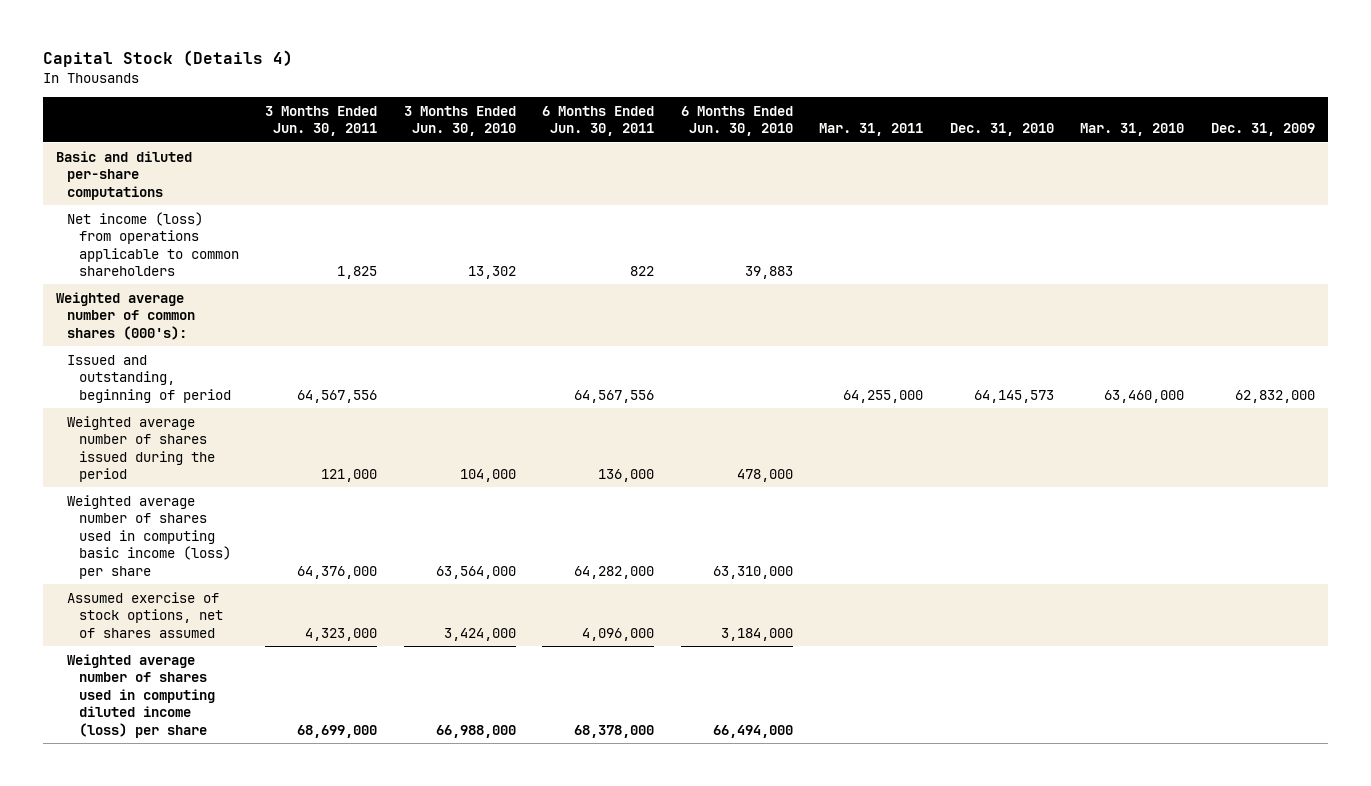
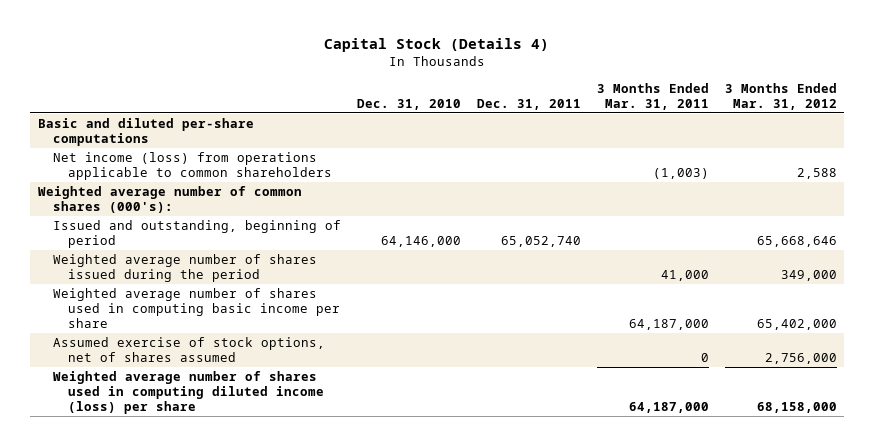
- | 3 Months Ended Jun. 30, 2011 | 3 Months Ended Jun. 30, 2010 | 6 Months Ended Jun. 30, 2011 | 6 Months Ended Jun. 30, 2010 | Mar. 31, 2011 | Dec. 31, 2010 | Mar. 31, 2010 | Dec. 31, 2009
+ | Dec. 31, 2010 | Dec. 31, 2011 | 3 Months Ended Mar. 31, 2011 | 3 Months Ended Mar. 31, 2012
- Issued and outstanding, beginning of period | 64,567,556 | | 64,567,556 | | 64,255,000 | 64,145,573 | 63,460,000 | 62,832,000
+ Issued and outstanding, beginning of period | 64,146,000 | 65,052,740 | | 65,668,646
- Weighted average number of shares used in computing basic income (loss) per share | 64,376,000 | 63,564,000 | 64,282,000 | 63,310,000 | | | |
+ Weighted average number of shares used in computing basic income per share | | | 64,187,000 | 65,402,000

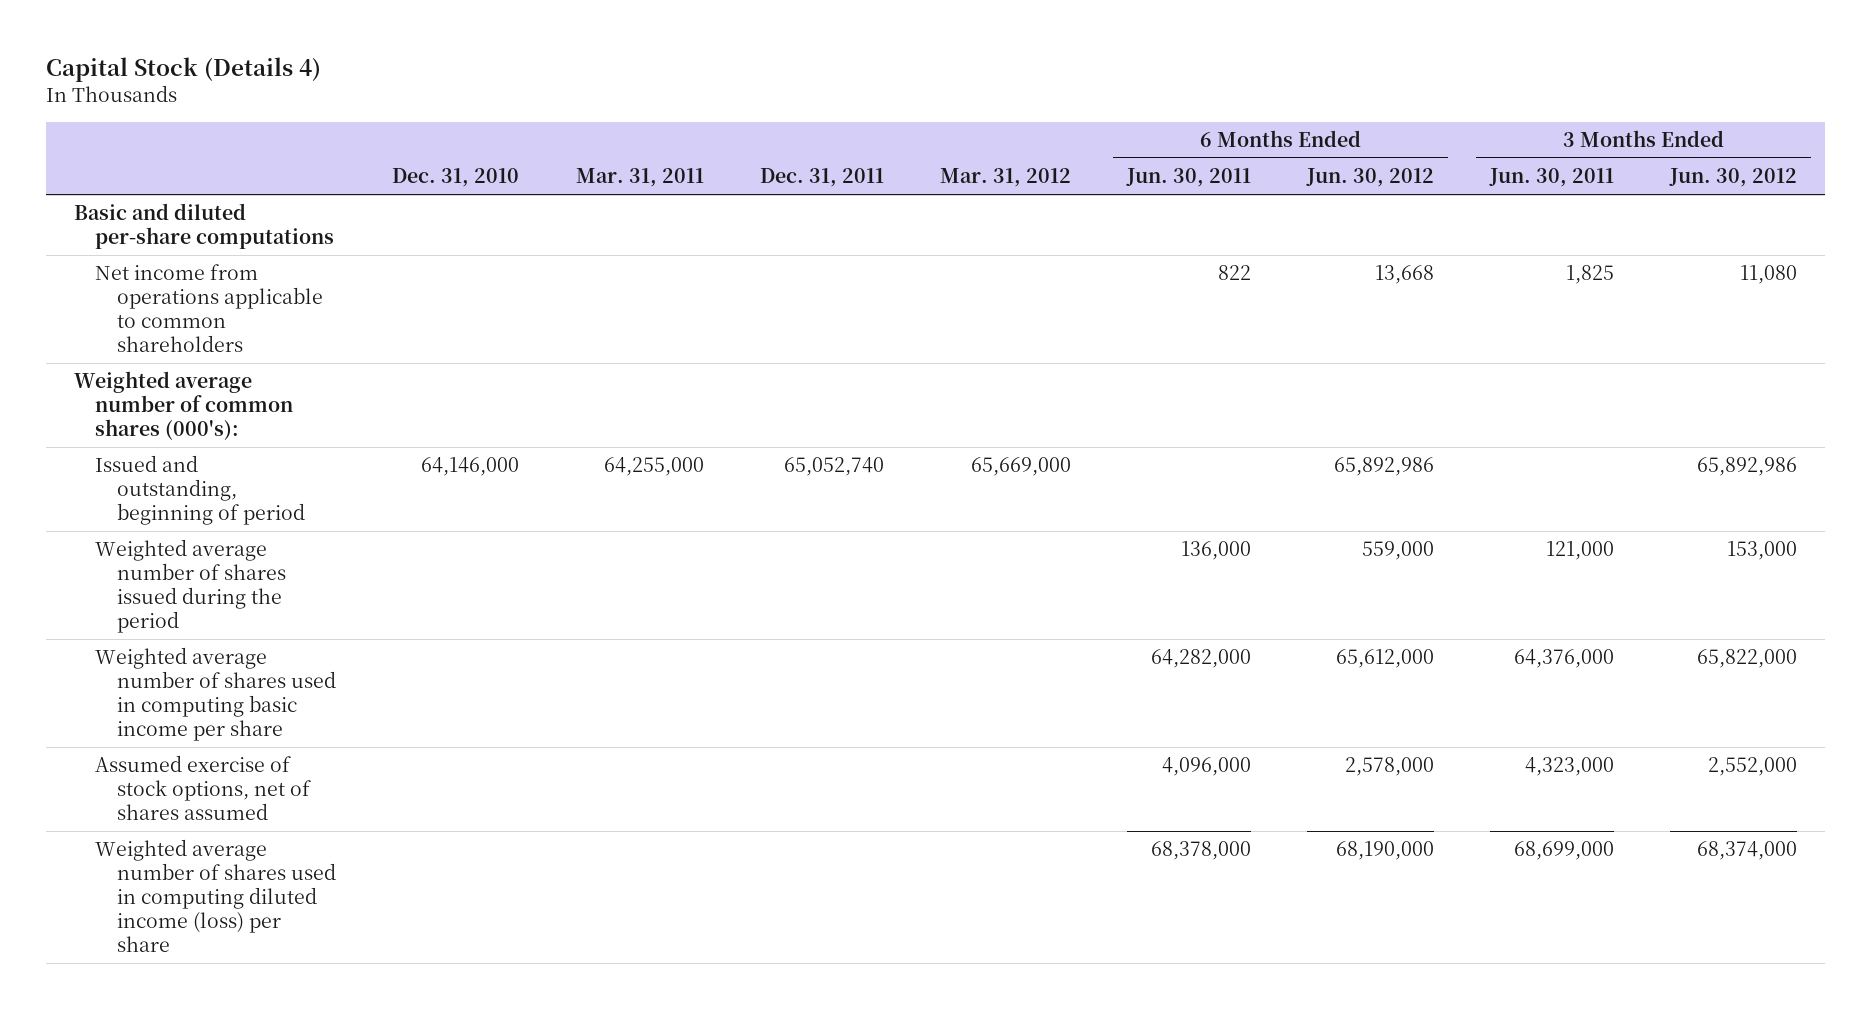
- | Dec. 31, 2010 | Dec. 31, 2011 | 3 Months Ended Mar. 31, 2011 | 3 Months Ended Mar. 31, 2012
+ | Dec. 31, 2010 | Mar. 31, 2011 | Dec. 31, 2011 | Mar. 31, 2012 | 6 Months Ended Jun. 30, 2011 | 6 Months Ended Jun. 30, 2012 | 3 Months Ended Jun. 30, 2011 | 3 Months Ended Jun. 30, 2012
- Net income (loss) from operations applicable to common shareholders | | | (1,003) | 2,588
+ Net income from operations applicable to common shareholders | | | | | 822 | 13,668 | 1,825 | 11,080

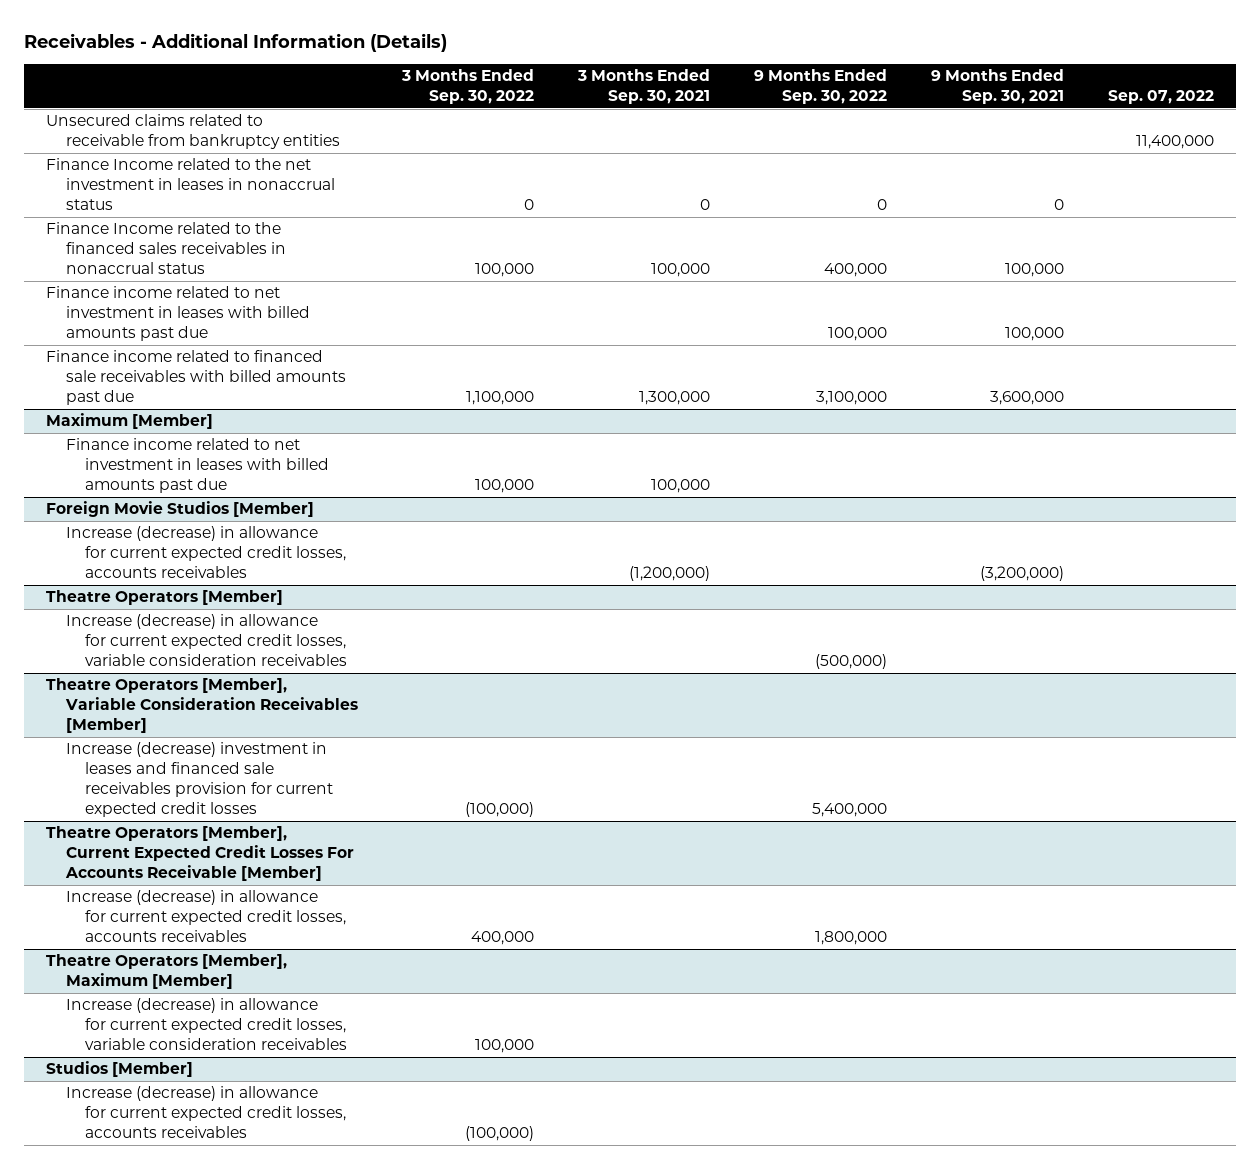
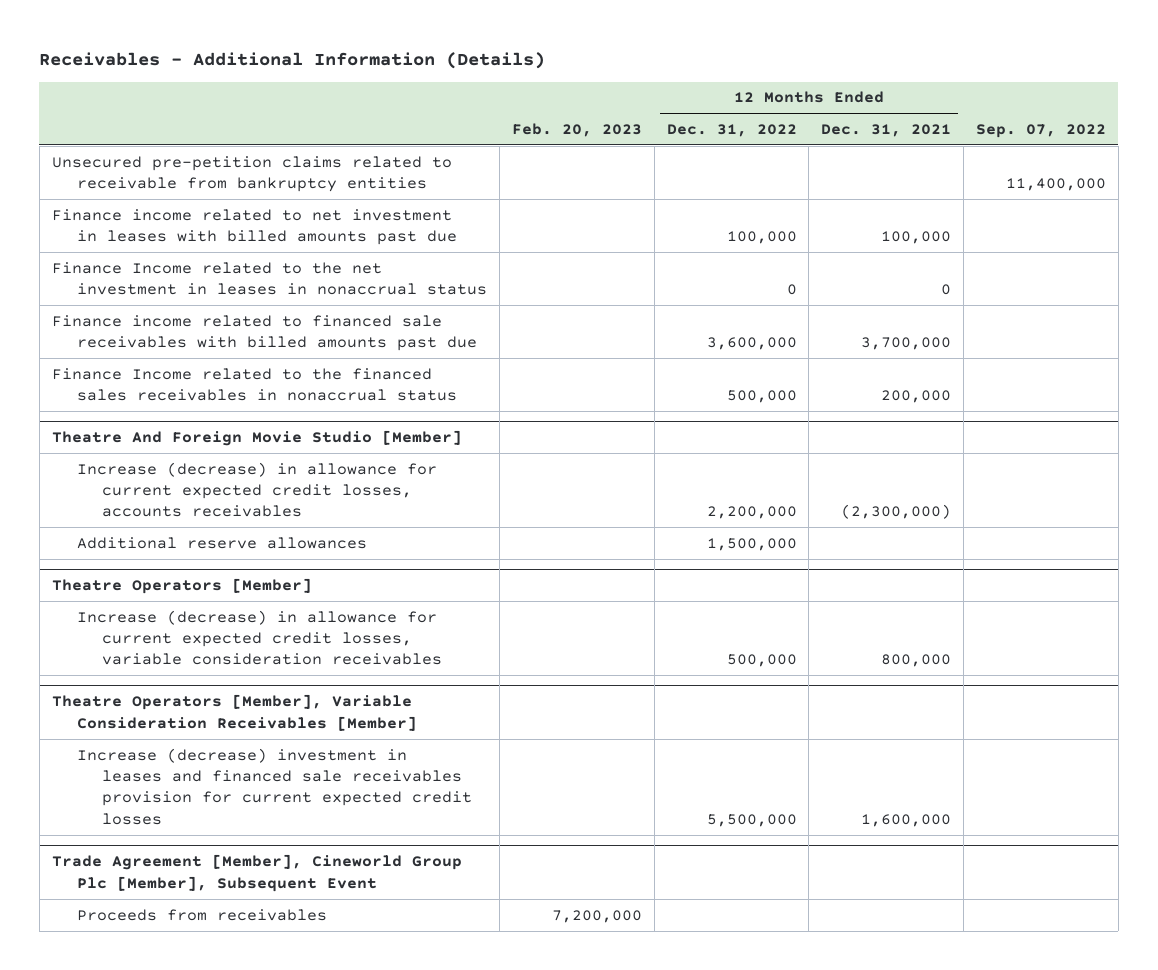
- | 3 Months Ended Sep. 30, 2022 | 3 Months Ended Sep. 30, 2021 | 9 Months Ended Sep. 30, 2022 | 9 Months Ended Sep. 30, 2021 | Sep. 07, 2022
+ | Feb. 20, 2023 | 12 Months Ended Dec. 31, 2022 | 12 Months Ended Dec. 31, 2021 | Sep. 07, 2022
- Unsecured claims related to receivable from bankruptcy entities | | | | | 11,400,000
+ Unsecured pre-petition claims related to receivable from bankruptcy entities | | | | 11,400,000
moved down: Finance Income related to the net investment in leases in nonaccrual status | | 0 | 0 |
- Maximum [Member]
- Finance income related to net investment in leases with billed amounts past due | 100,000 | 100,000 | | |
- Foreign Movie Studios [Member]
- Increase (decrease) in allowance for current expected credit losses, accounts receivables | | (1,200,000) | | (3,200,000) |
moved down: Finance Income related to the financed sales receivables in nonaccrual status | | 500,000 | 200,000 |
+ Theatre And Foreign Movie Studio [Member]
+ Increase (decrease) in allowance for current expected credit losses, accounts receivables | | 2,200,000 | (2,300,000) |
+ Additional reserve allowances | | 1,500,000 | |
- Theatre Operators [Member], Current Expected Credit Losses For Accounts Receivable [Member]
- Increase (decrease) in allowance for current expected credit losses, accounts receivables | 400,000 | | 1,800,000 | |
- Theatre Operators [Member], Maximum [Member]
- Increase (decrease) in allowance for current expected credit losses, variable consideration receivables | 100,000 | | | |
- Studios [Member]
- Increase (decrease) in allowance for current expected credit losses, accounts receivables | (100,000) | | | |
+ Trade Agreement [Member], Cineworld Group Plc [Member], Subsequent Event
+ Proceeds from receivables | 7,200,000 | | |

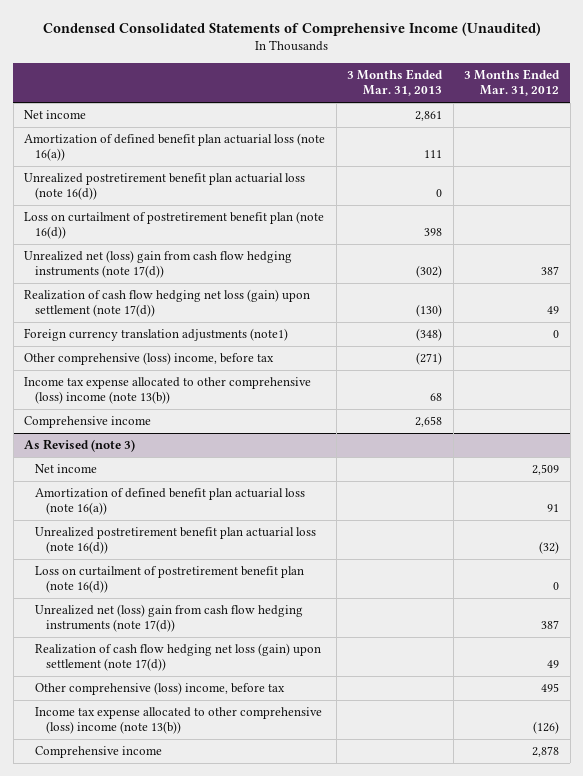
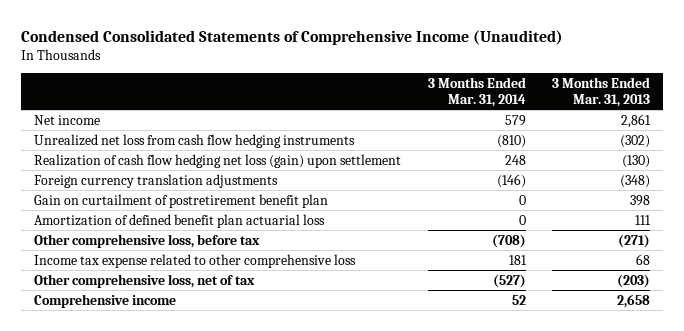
- | 3 Months Ended Mar. 31, 2013 | 3 Months Ended Mar. 31, 2012
+ | 3 Months Ended Mar. 31, 2014 | 3 Months Ended Mar. 31, 2013
- Amortization of defined benefit plan actuarial loss (note 16(a)) | 111 |
- Unrealized postretirement benefit plan actuarial loss (note 16(d)) | 0 |
- Loss on curtailment of postretirement benefit plan (note 16(d)) | 398 |
- Unrealized net (loss) gain from cash flow hedging instruments (note 17(d)) | (302) | 387
- Realization of cash flow hedging net loss (gain) upon settlement (note 17(d)) | (130) | 49
- Foreign currency translation adjustments (note1) | (348) | 0
- Other comprehensive (loss) income, before tax | (271) |
- Income tax expense allocated to other comprehensive (loss) income (note 13(b)) | 68 |
+ Unrealized net loss from cash flow hedging instruments | (810) | (302)
+ Realization of cash flow hedging net loss (gain) upon settlement | 248 | (130)
+ Foreign currency translation adjustments | (146) | (348)
+ Gain on curtailment of postretirement benefit plan | 0 | 398
+ Amortization of defined benefit plan actuarial loss | 0 | 111
+ Other comprehensive loss, before tax | (708) | (271)
+ Income tax expense related to other comprehensive loss | 181 | 68
+ Other comprehensive loss, net of tax | (527) | (203)
- As Revised (note 3)
- Net income | | 2,509
- Amortization of defined benefit plan actuarial loss (note 16(a)) | | 91
- Unrealized postretirement benefit plan actuarial loss (note 16(d)) | | (32)
- Loss on curtailment of postretirement benefit plan (note 16(d)) | | 0
- Unrealized net (loss) gain from cash flow hedging instruments (note 17(d)) | | 387
- Realization of cash flow hedging net loss (gain) upon settlement (note 17(d)) | | 49
- Other comprehensive (loss) income, before tax | | 495
- Income tax expense allocated to other comprehensive (loss) income (note 13(b)) | | (126)
- Comprehensive income | | 2,878

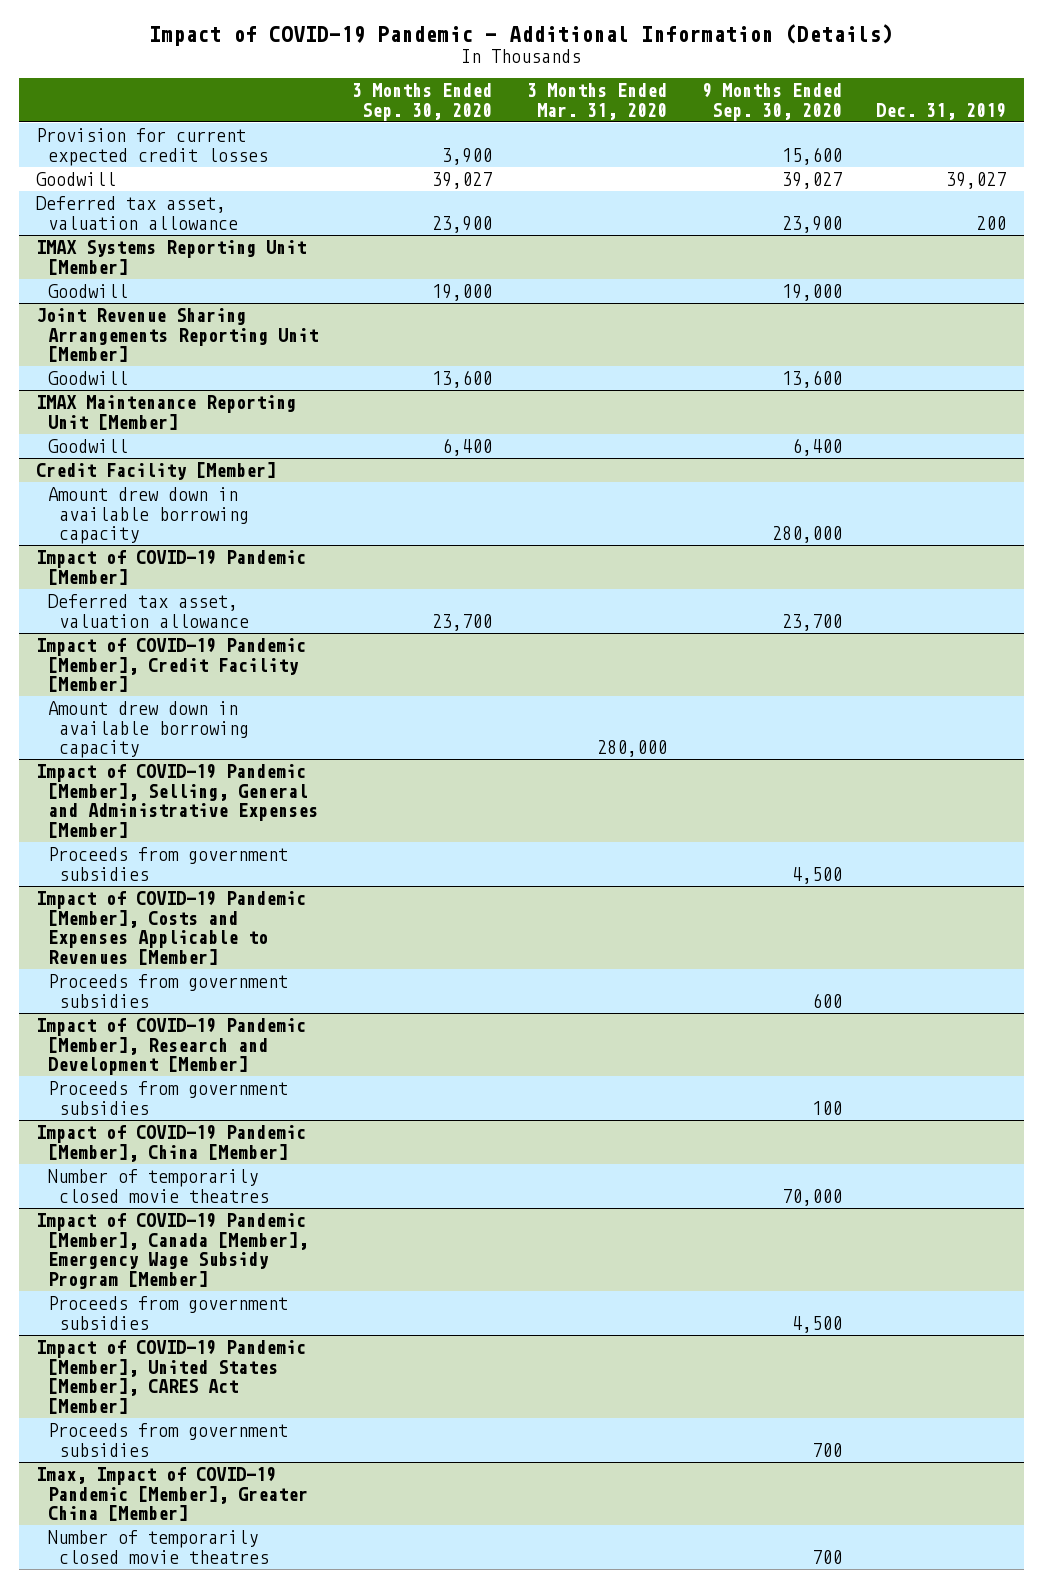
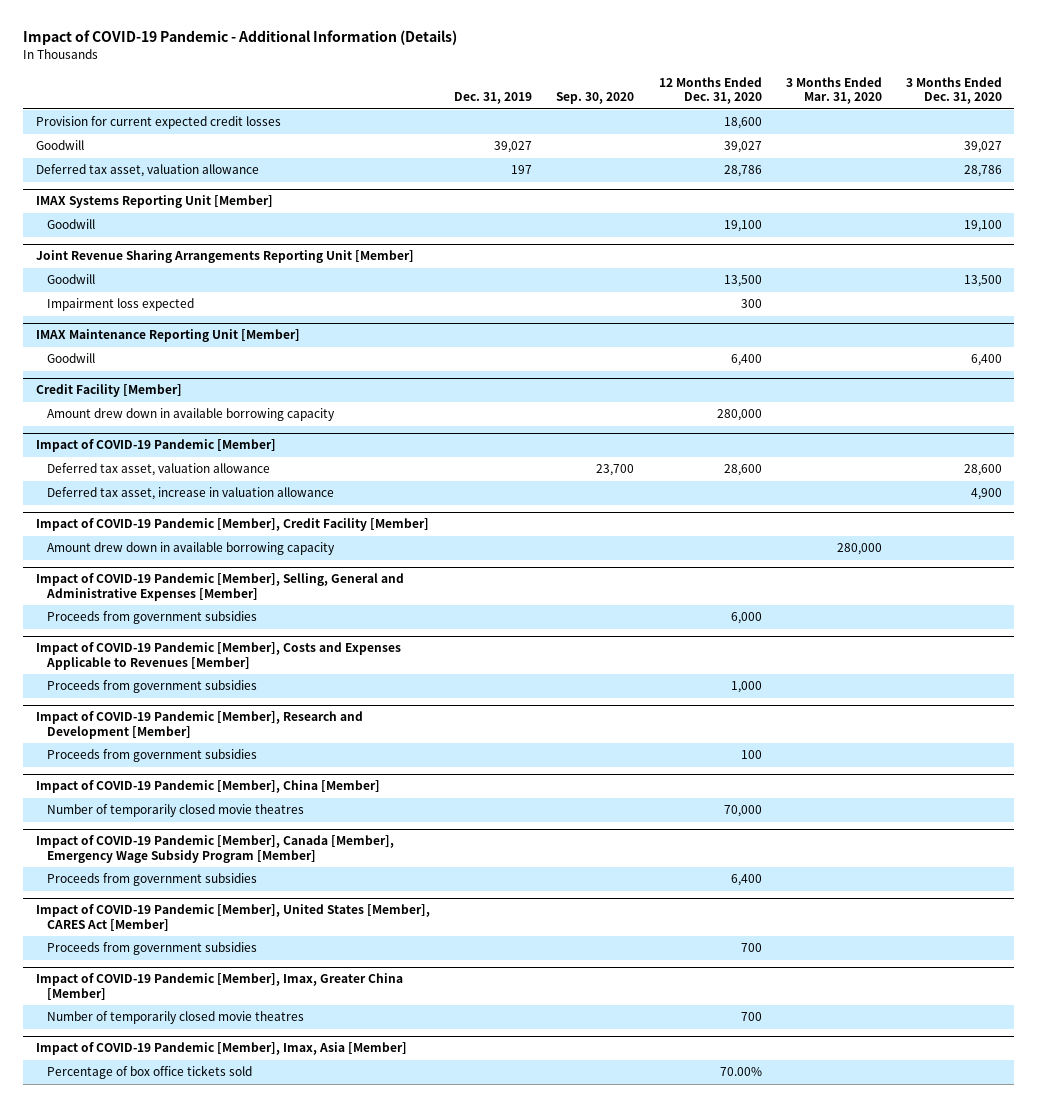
- | 3 Months Ended Sep. 30, 2020 | 3 Months Ended Mar. 31, 2020 | 9 Months Ended Sep. 30, 2020 | Dec. 31, 2019
+ | Dec. 31, 2019 | Sep. 30, 2020 | 12 Months Ended Dec. 31, 2020 | 3 Months Ended Mar. 31, 2020 | 3 Months Ended Dec. 31, 2020
- Deferred tax asset, valuation allowance | 23,900 | | 23,900 | 200
+ Deferred tax asset, valuation allowance | 197 | | 28,786 | | 28,786
@ Joint Revenue Sharing Arrangements Reporting Unit [Member]
+ Impairment loss expected | | | 300 | |
@ Impact of COVID-19 Pandemic [Member]
+ Deferred tax asset, increase in valuation allowance | | | | | 4,900
- Imax, Impact of COVID-19 Pandemic [Member], Greater China [Member]
+ Impact of COVID-19 Pandemic [Member], Imax, Greater China [Member]
+ Impact of COVID-19 Pandemic [Member], Imax, Asia [Member]
+ Percentage of box office tickets sold | | | 70.00% | |

